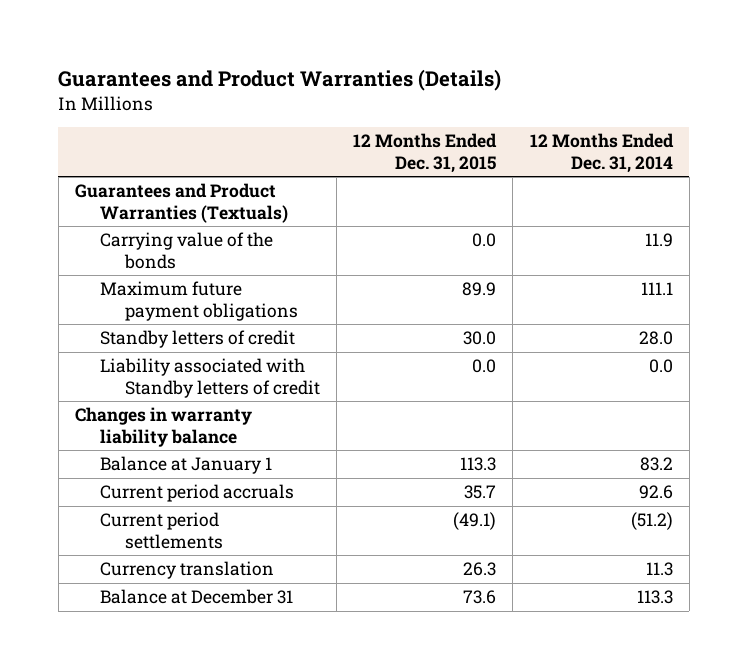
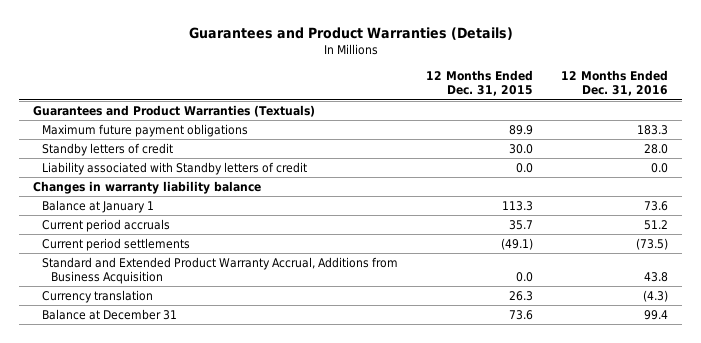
- | 12 Months Ended Dec. 31, 2015 | 12 Months Ended Dec. 31, 2014
+ | 12 Months Ended Dec. 31, 2015 | 12 Months Ended Dec. 31, 2016
- Carrying value of the bonds | 0.0 | 11.9
+ Standard and Extended Product Warranty Accrual, Additions from Business Acquisition | 0.0 | 43.8

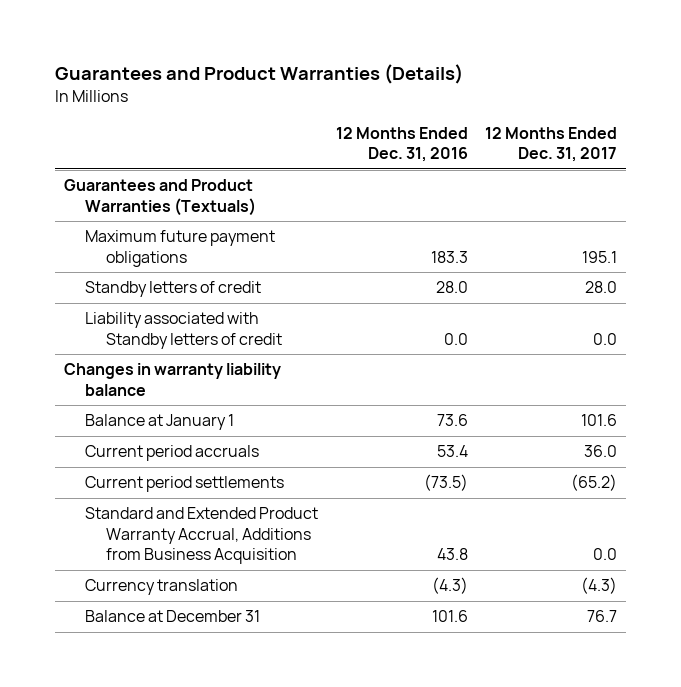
- | 12 Months Ended Dec. 31, 2015 | 12 Months Ended Dec. 31, 2016
+ | 12 Months Ended Dec. 31, 2016 | 12 Months Ended Dec. 31, 2017
- Current period accruals | 35.7 | 51.2
+ Current period accruals | 53.4 | 36.0
- Balance at December 31 | 73.6 | 99.4
+ Balance at December 31 | 101.6 | 76.7

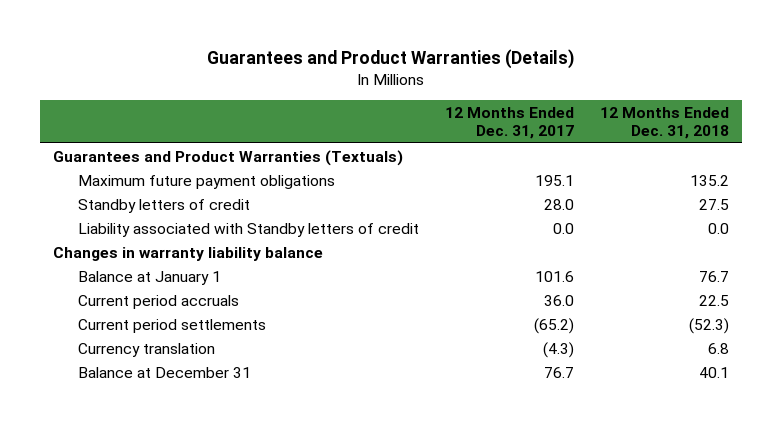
- | 12 Months Ended Dec. 31, 2016 | 12 Months Ended Dec. 31, 2017
+ | 12 Months Ended Dec. 31, 2017 | 12 Months Ended Dec. 31, 2018
- Standard and Extended Product Warranty Accrual, Additions from Business Acquisition | 43.8 | 0.0

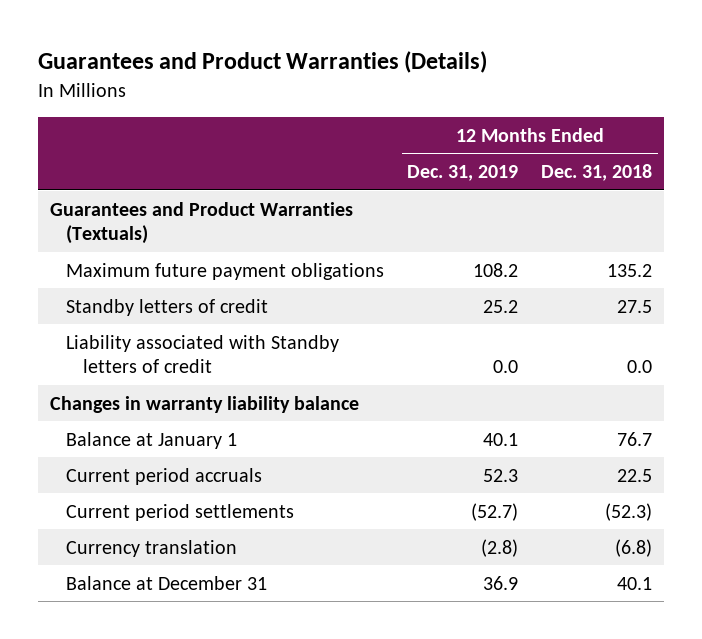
- | 12 Months Ended Dec. 31, 2017 | 12 Months Ended Dec. 31, 2018
+ | 12 Months Ended Dec. 31, 2019 | 12 Months Ended Dec. 31, 2018
- Currency translation | (4.3) | 6.8
+ Currency translation | (2.8) | (6.8)

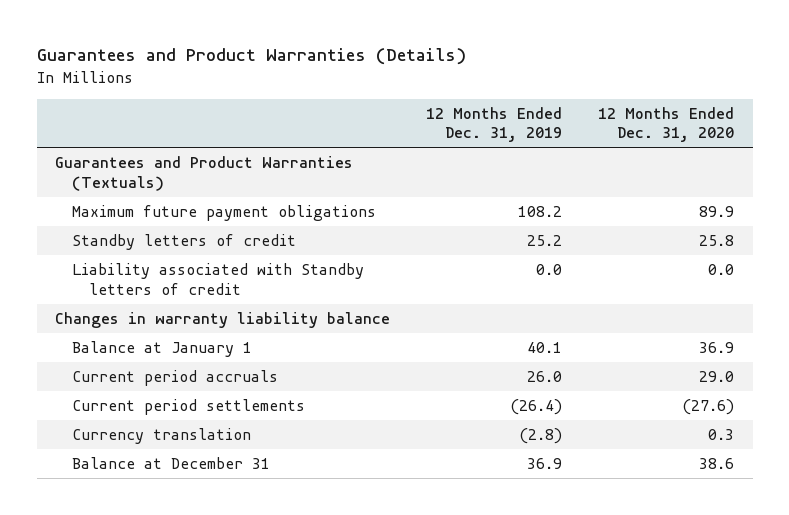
- | 12 Months Ended Dec. 31, 2019 | 12 Months Ended Dec. 31, 2018
+ | 12 Months Ended Dec. 31, 2019 | 12 Months Ended Dec. 31, 2020
- Current period accruals | 52.3 | 22.5
- Current period settlements | (52.7) | (52.3)
+ Current period accruals | 26.0 | 29.0
+ Current period settlements | (26.4) | (27.6)

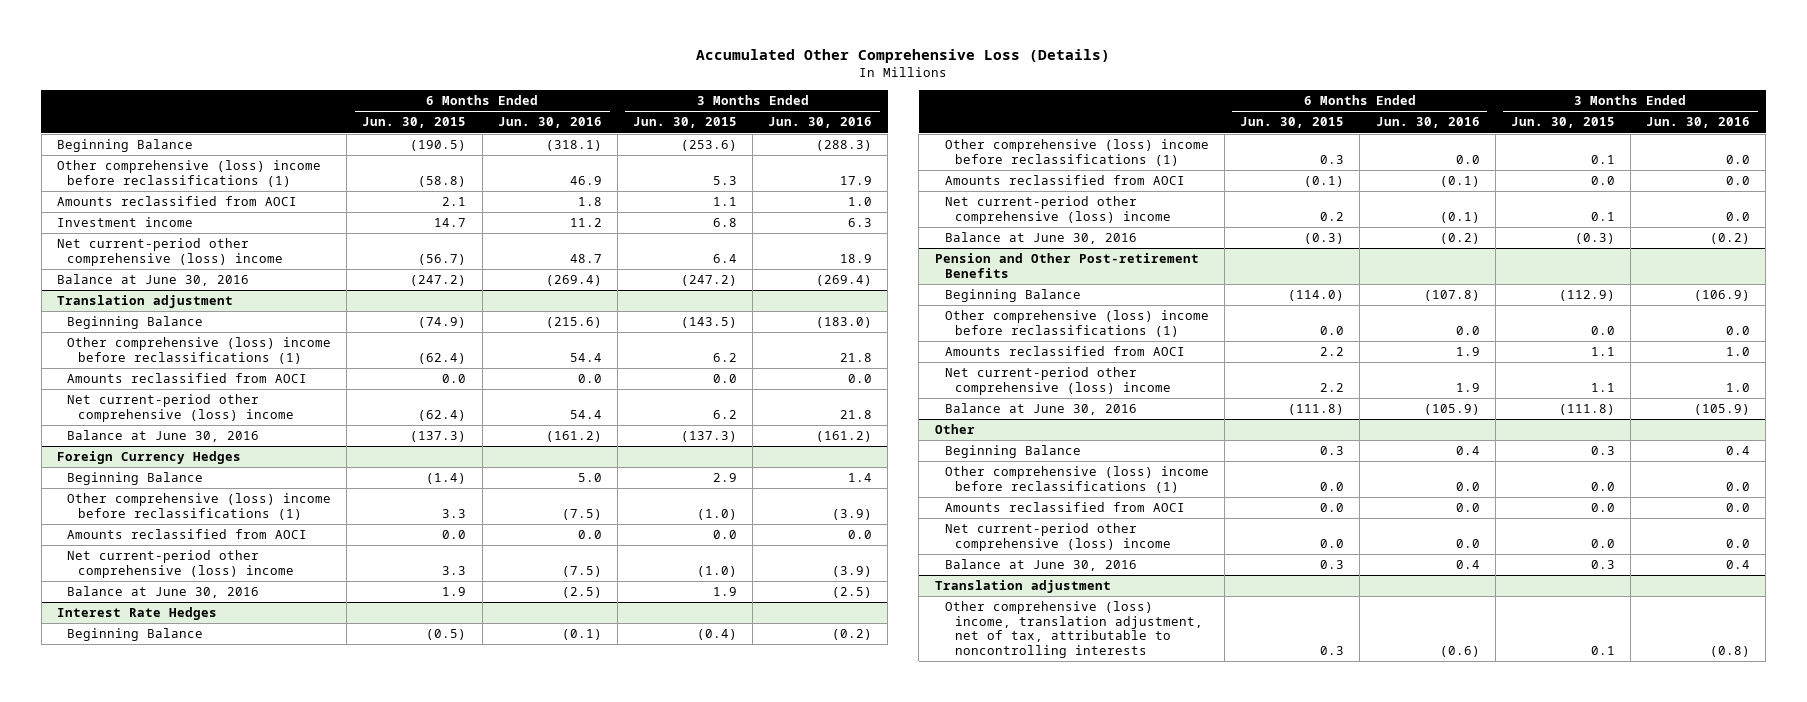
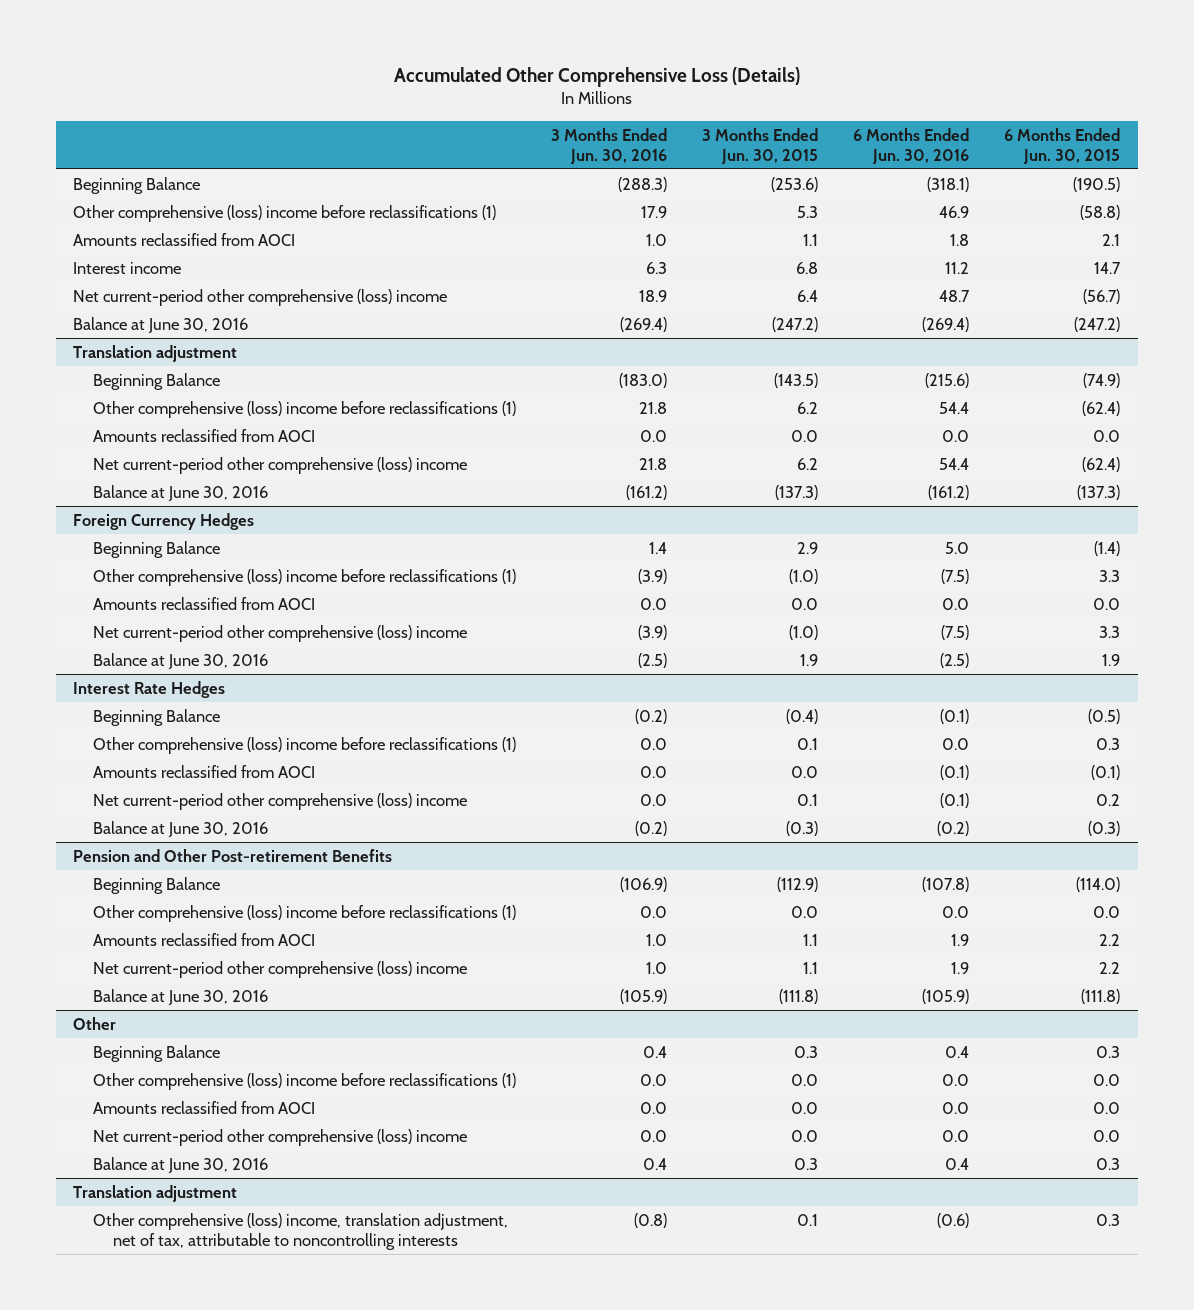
- | 6 Months Ended Jun. 30, 2015 | 6 Months Ended Jun. 30, 2016 | 3 Months Ended Jun. 30, 2015 | 3 Months Ended Jun. 30, 2016
+ | 3 Months Ended Jun. 30, 2016 | 3 Months Ended Jun. 30, 2015 | 6 Months Ended Jun. 30, 2016 | 6 Months Ended Jun. 30, 2015
- Investment income | 14.7 | 11.2 | 6.8 | 6.3
+ Interest income | 6.3 | 6.8 | 11.2 | 14.7

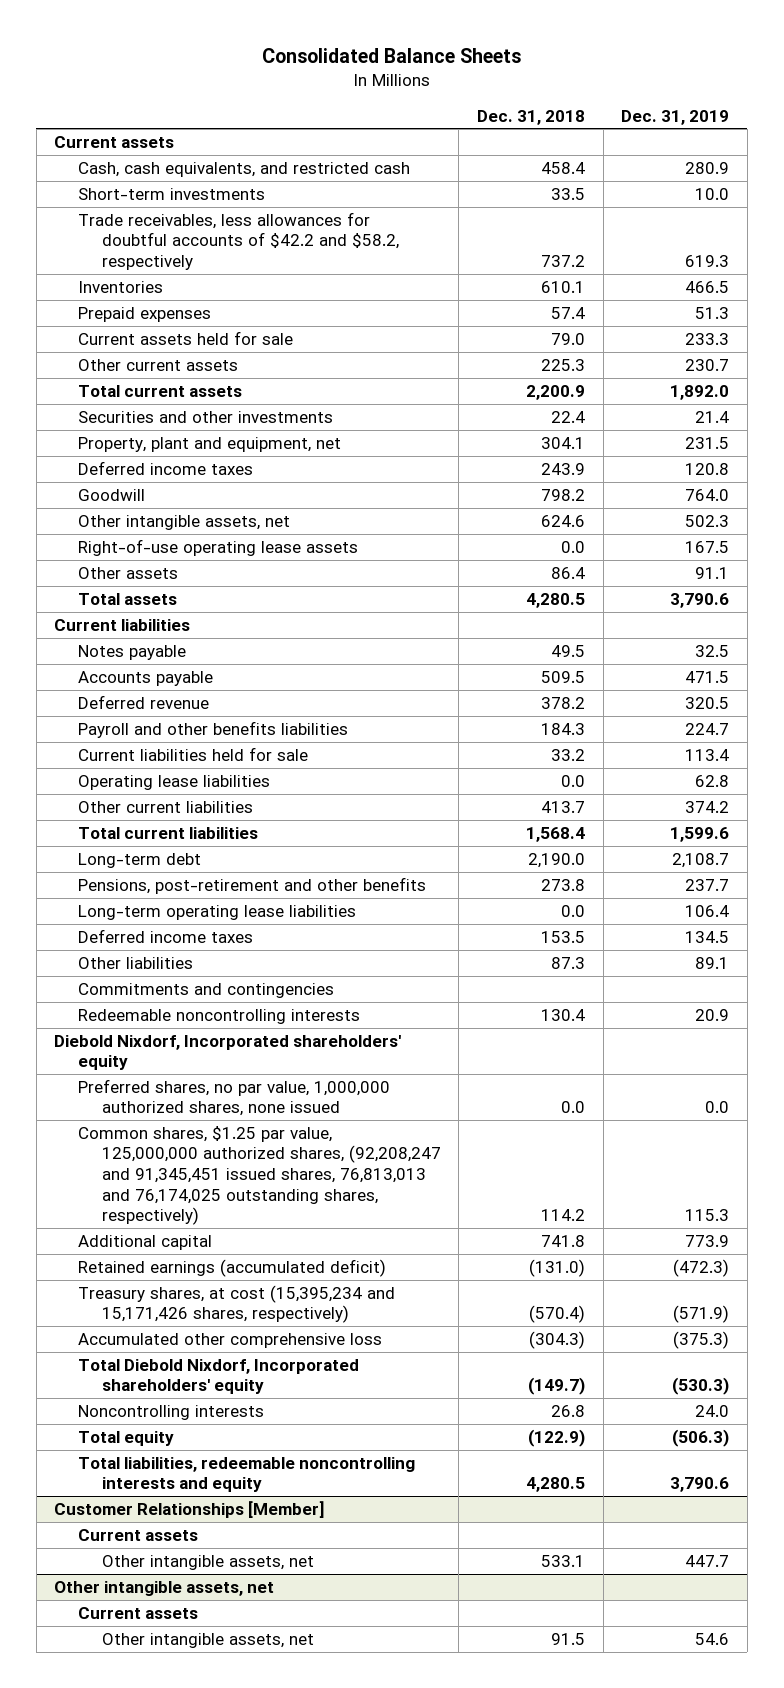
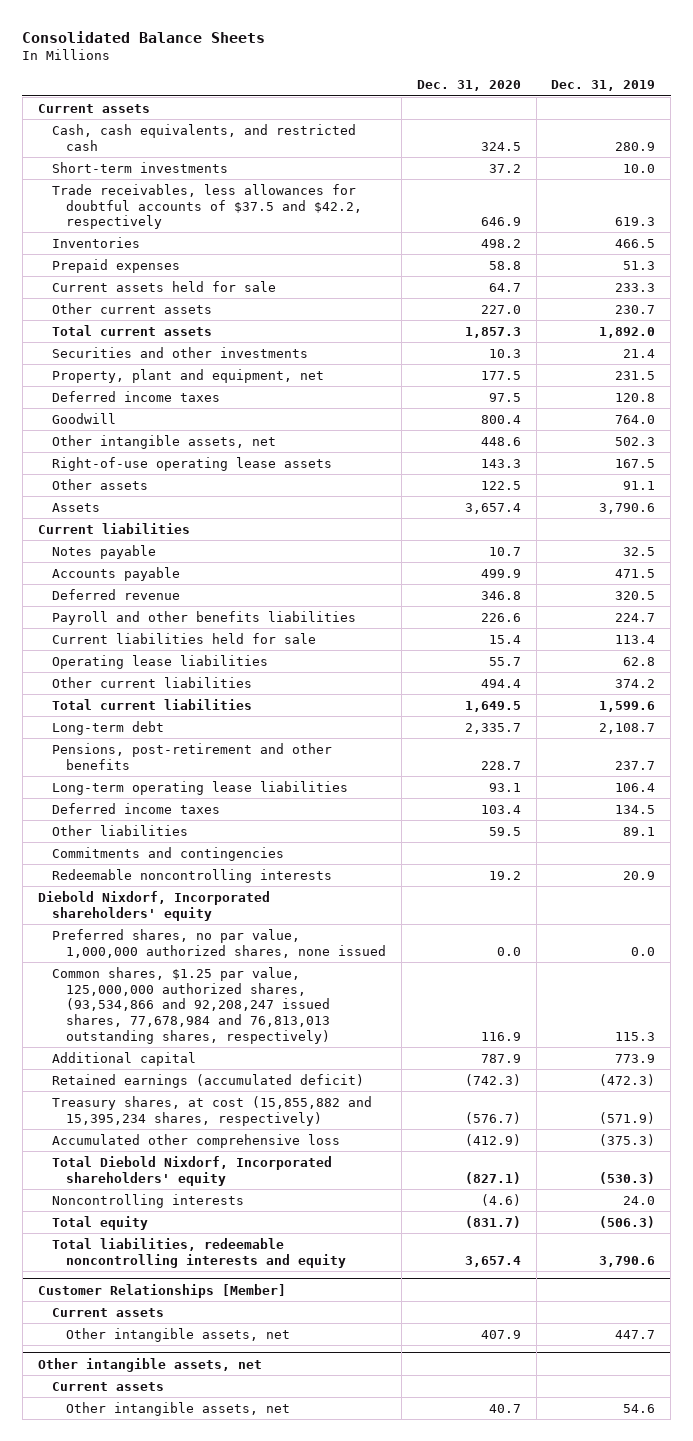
- | Dec. 31, 2018 | Dec. 31, 2019
+ | Dec. 31, 2020 | Dec. 31, 2019
- Trade receivables, less allowances for doubtful accounts of $42.2 and $58.2, respectively | 737.2 | 619.3
+ Trade receivables, less allowances for doubtful accounts of $37.5 and $42.2, respectively | 646.9 | 619.3
- Total assets | 4,280.5 | 3,790.6
+ Assets | 3,657.4 | 3,790.6
- Common shares, $1.25 par value, 125,000,000 authorized shares, (92,208,247 and 91,345,451 issued shares, 76,813,013 and 76,174,025 outstanding shares, respectively) | 114.2 | 115.3
+ Common shares, $1.25 par value, 125,000,000 authorized shares, (93,534,866 and 92,208,247 issued shares, 77,678,984 and 76,813,013 outstanding shares, respectively) | 116.9 | 115.3
- Treasury shares, at cost (15,395,234 and 15,171,426 shares, respectively) | (570.4) | (571.9)
+ Treasury shares, at cost (15,855,882 and 15,395,234 shares, respectively) | (576.7) | (571.9)

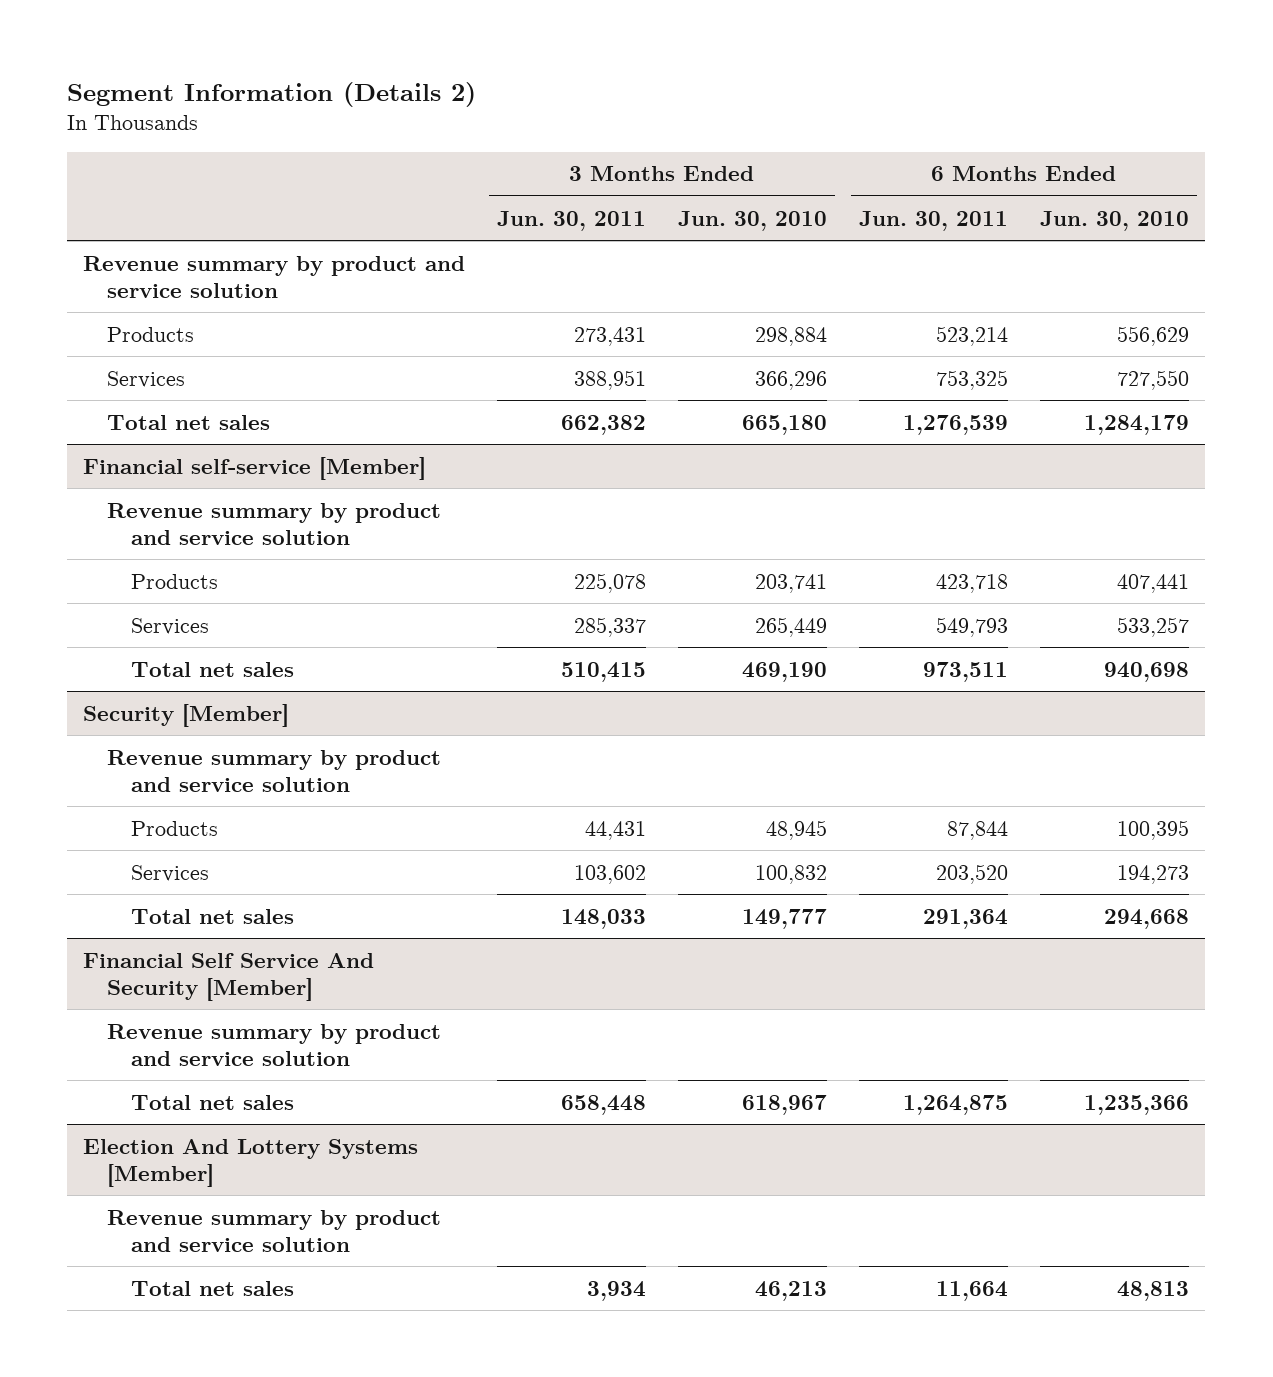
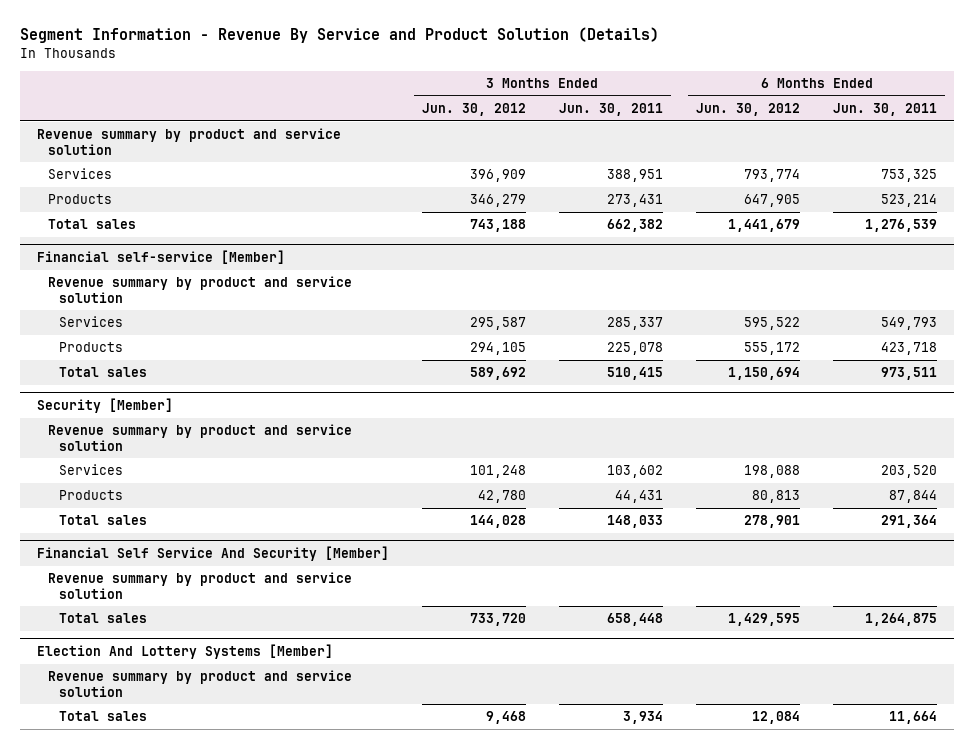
- Segment Information (Details 2)
+ Segment Information - Revenue By Service and Product Solution (Details)
- | 3 Months Ended Jun. 30, 2011 | 3 Months Ended Jun. 30, 2010 | 6 Months Ended Jun. 30, 2011 | 6 Months Ended Jun. 30, 2010
+ | 3 Months Ended Jun. 30, 2012 | 3 Months Ended Jun. 30, 2011 | 6 Months Ended Jun. 30, 2012 | 6 Months Ended Jun. 30, 2011
- Total net sales | 662,382 | 665,180 | 1,276,539 | 1,284,179
moved down: Products | 346,279 | 273,431 | 647,905 | 523,214
+ Total sales | 743,188 | 662,382 | 1,441,679 | 1,276,539
@ Financial self-service [Member]
- Total net sales | 510,415 | 469,190 | 973,511 | 940,698
moved down: Products | 294,105 | 225,078 | 555,172 | 423,718
+ Total sales | 589,692 | 510,415 | 1,150,694 | 973,511
@ Security [Member]
- Total net sales | 148,033 | 149,777 | 291,364 | 294,668
moved down: Products | 42,780 | 44,431 | 80,813 | 87,844
+ Total sales | 144,028 | 148,033 | 278,901 | 291,364
@ Financial Self Service And Security [Member]
- Total net sales | 658,448 | 618,967 | 1,264,875 | 1,235,366
+ Total sales | 733,720 | 658,448 | 1,429,595 | 1,264,875
@ Election And Lottery Systems [Member]
- Total net sales | 3,934 | 46,213 | 11,664 | 48,813
+ Total sales | 9,468 | 3,934 | 12,084 | 11,664

